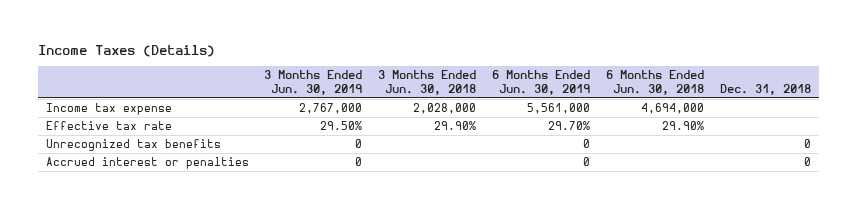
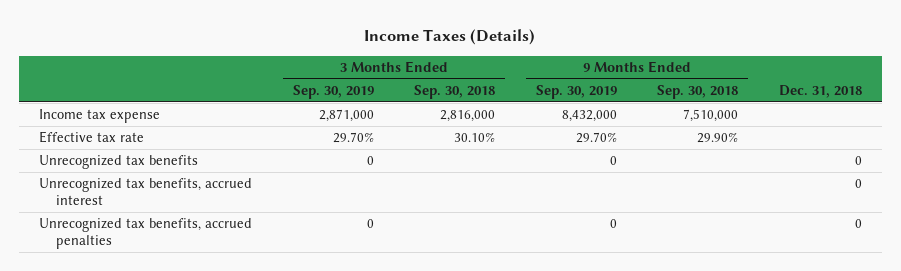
- | 3 Months Ended Jun. 30, 2019 | 3 Months Ended Jun. 30, 2018 | 6 Months Ended Jun. 30, 2019 | 6 Months Ended Jun. 30, 2018 | Dec. 31, 2018
+ | 3 Months Ended Sep. 30, 2019 | 3 Months Ended Sep. 30, 2018 | 9 Months Ended Sep. 30, 2019 | 9 Months Ended Sep. 30, 2018 | Dec. 31, 2018
- Accrued interest or penalties | 0 | | 0 | | 0
+ Unrecognized tax benefits, accrued interest | | | | | 0
+ Unrecognized tax benefits, accrued penalties | 0 | | 0 | | 0

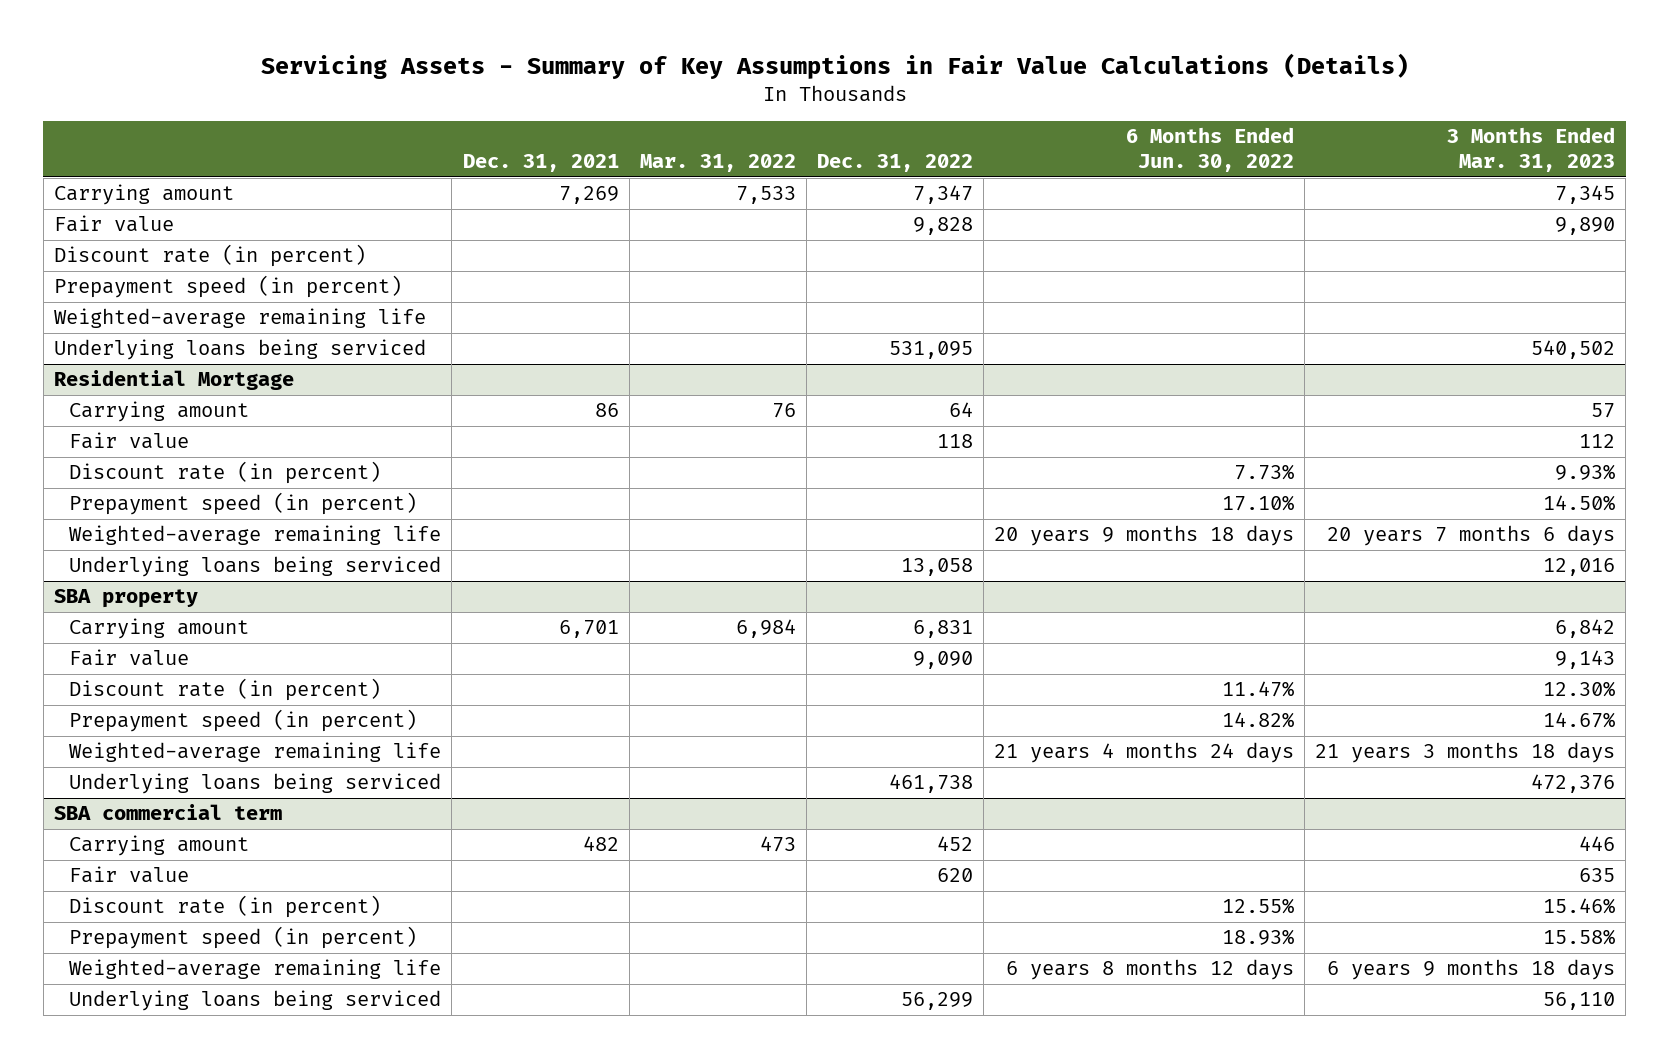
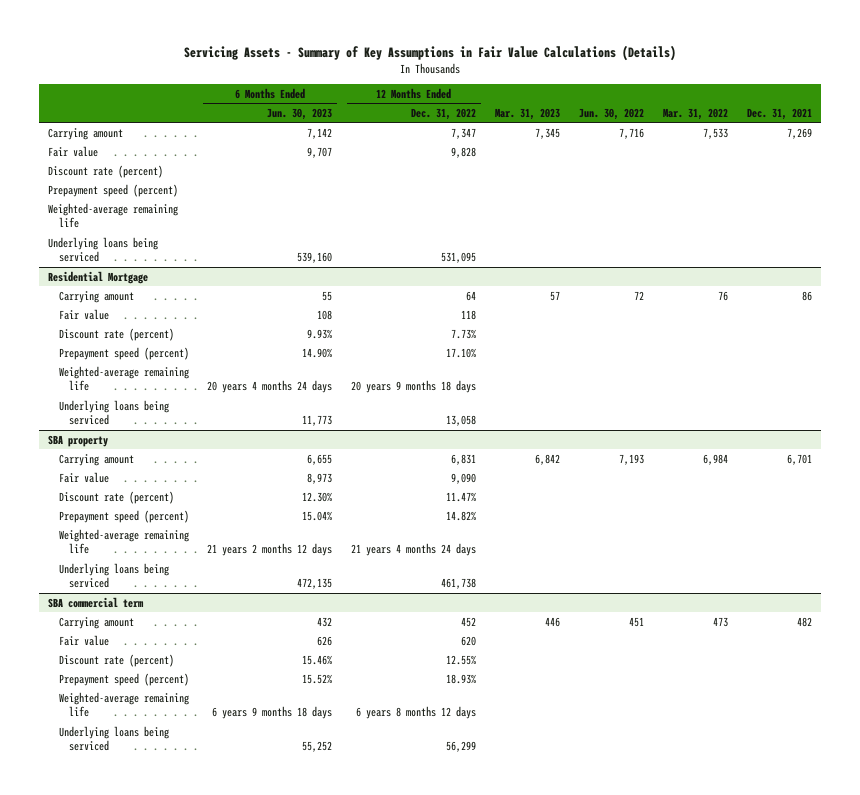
- | Dec. 31, 2021 | Mar. 31, 2022 | Dec. 31, 2022 | 6 Months Ended Jun. 30, 2022 | 3 Months Ended Mar. 31, 2023
+ | 6 Months Ended Jun. 30, 2023 | 12 Months Ended Dec. 31, 2022 | Mar. 31, 2023 | Jun. 30, 2022 | Mar. 31, 2022 | Dec. 31, 2021
- Discount rate (in percent)
- Prepayment speed (in percent)
+ Discount rate (percent)
+ Prepayment speed (percent)
@ Residential Mortgage
- Discount rate (in percent) | | | | 7.73% | 9.93%
- Prepayment speed (in percent) | | | | 17.10% | 14.50%
+ Discount rate (percent) | 9.93% | 7.73% | | | |
+ Prepayment speed (percent) | 14.90% | 17.10% | | | |
@ SBA property
- Discount rate (in percent) | | | | 11.47% | 12.30%
- Prepayment speed (in percent) | | | | 14.82% | 14.67%
+ Discount rate (percent) | 12.30% | 11.47% | | | |
+ Prepayment speed (percent) | 15.04% | 14.82% | | | |
@ SBA commercial term
- Discount rate (in percent) | | | | 12.55% | 15.46%
- Prepayment speed (in percent) | | | | 18.93% | 15.58%
+ Discount rate (percent) | 15.46% | 12.55% | | | |
+ Prepayment speed (percent) | 15.52% | 18.93% | | | |

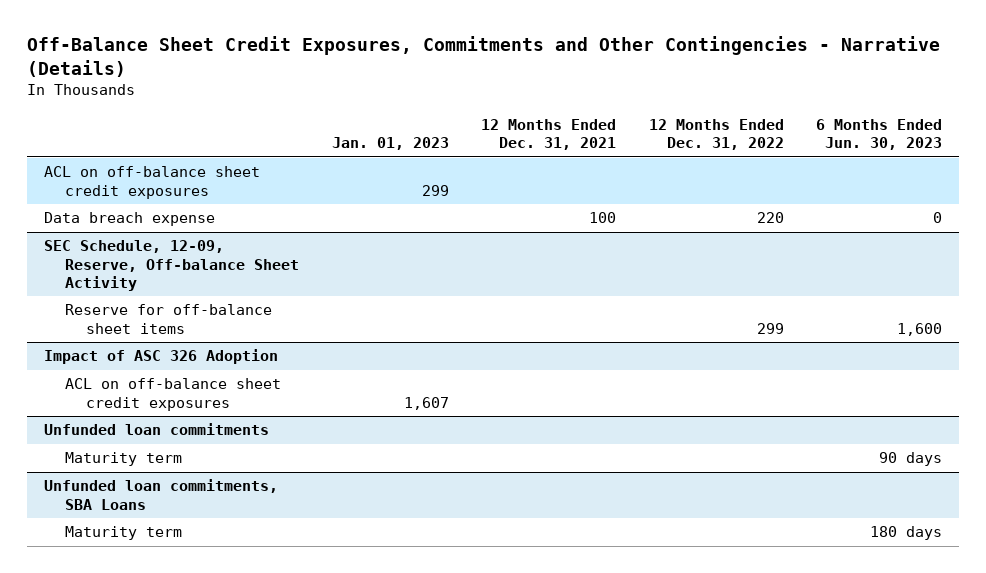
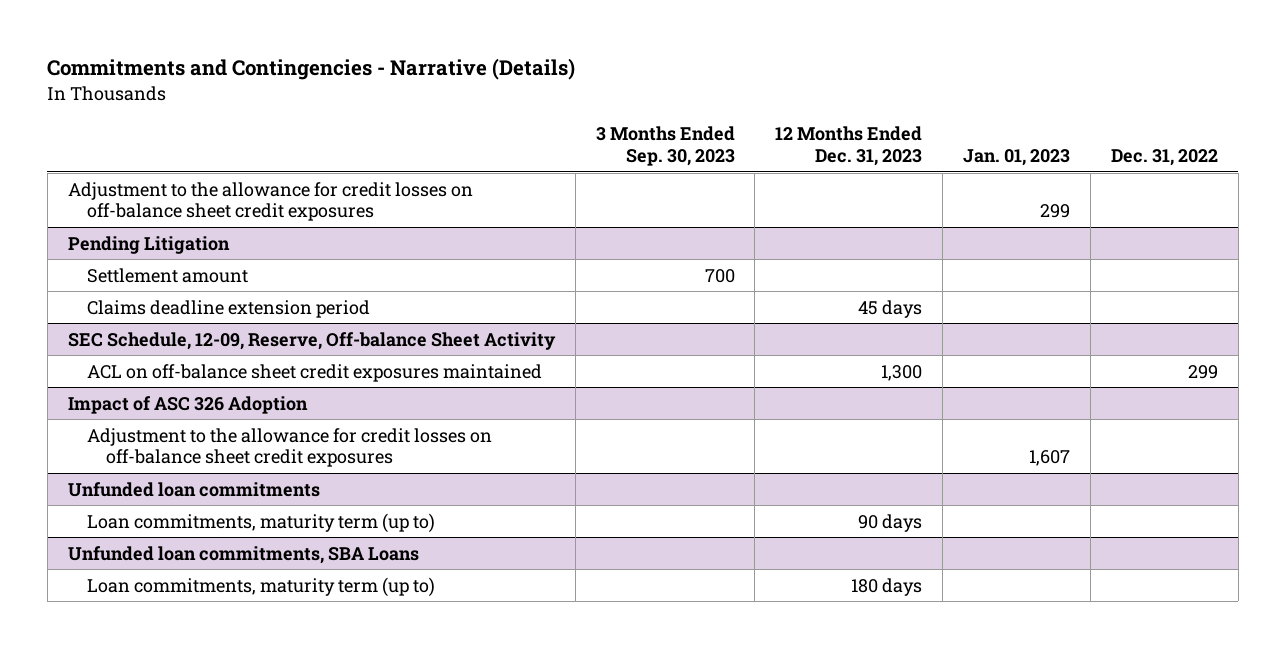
- Off-Balance Sheet Credit Exposures, Commitments and Other Contingencies - Narrative (Details)
+ Commitments and Contingencies - Narrative (Details)
- | Jan. 01, 2023 | 12 Months Ended Dec. 31, 2021 | 12 Months Ended Dec. 31, 2022 | 6 Months Ended Jun. 30, 2023
+ | 3 Months Ended Sep. 30, 2023 | 12 Months Ended Dec. 31, 2023 | Jan. 01, 2023 | Dec. 31, 2022
- ACL on off-balance sheet credit exposures | 299 | | |
- Data breach expense | | 100 | 220 | 0
+ Adjustment to the allowance for credit losses on off-balance sheet credit exposures | | | 299 |
+ Pending Litigation
+ Settlement amount | 700 | | |
+ Claims deadline extension period | | 45 days | |
@ SEC Schedule, 12-09, Reserve, Off-balance Sheet Activity
- Reserve for off-balance sheet items | | | 299 | 1,600
+ ACL on off-balance sheet credit exposures maintained | | 1,300 | | 299
@ Impact of ASC 326 Adoption
- ACL on off-balance sheet credit exposures | 1,607 | | |
+ Adjustment to the allowance for credit losses on off-balance sheet credit exposures | | | 1,607 |
@ Unfunded loan commitments
- Maturity term | | | | 90 days
+ Loan commitments, maturity term (up to) | | 90 days | |
@ Unfunded loan commitments, SBA Loans
- Maturity term | | | | 180 days
+ Loan commitments, maturity term (up to) | | 180 days | |

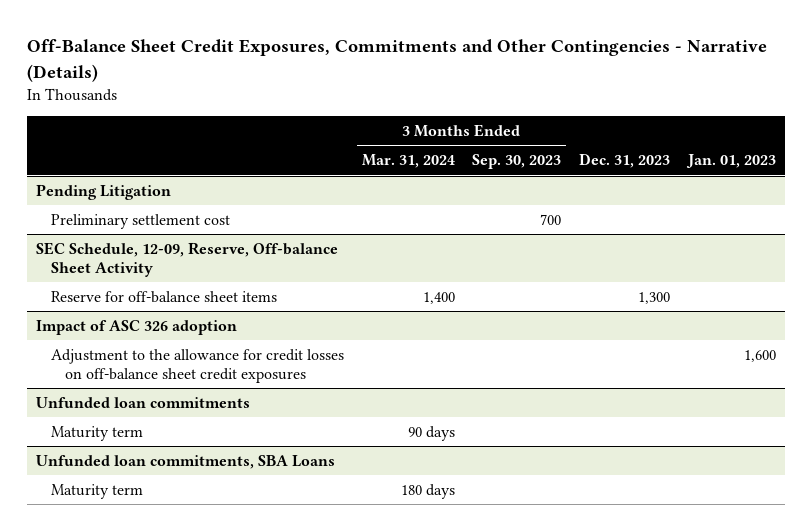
- Commitments and Contingencies - Narrative (Details)
+ Off-Balance Sheet Credit Exposures, Commitments and Other Contingencies - Narrative (Details)
- | 3 Months Ended Sep. 30, 2023 | 12 Months Ended Dec. 31, 2023 | Jan. 01, 2023 | Dec. 31, 2022
+ | 3 Months Ended Mar. 31, 2024 | 3 Months Ended Sep. 30, 2023 | Dec. 31, 2023 | Jan. 01, 2023
- Adjustment to the allowance for credit losses on off-balance sheet credit exposures | | | 299 |
@ Pending Litigation
- Settlement amount | 700 | | |
- Claims deadline extension period | | 45 days | |
+ Preliminary settlement cost | | 700 | |
@ SEC Schedule, 12-09, Reserve, Off-balance Sheet Activity
- ACL on off-balance sheet credit exposures maintained | | 1,300 | | 299
- Impact of ASC 326 Adoption
- Adjustment to the allowance for credit losses on off-balance sheet credit exposures | | | 1,607 |
@ SEC Schedule, 12-09, Reserve, Off-balance Sheet Activity
+ Reserve for off-balance sheet items | 1,400 | | 1,300 |
+ Impact of ASC 326 adoption
+ Adjustment to the allowance for credit losses on off-balance sheet credit exposures | | | | 1,600
@ Unfunded loan commitments
- Loan commitments, maturity term (up to) | | 90 days | |
+ Maturity term | 90 days | | |
@ Unfunded loan commitments, SBA Loans
- Loan commitments, maturity term (up to) | | 180 days | |
+ Maturity term | 180 days | | |

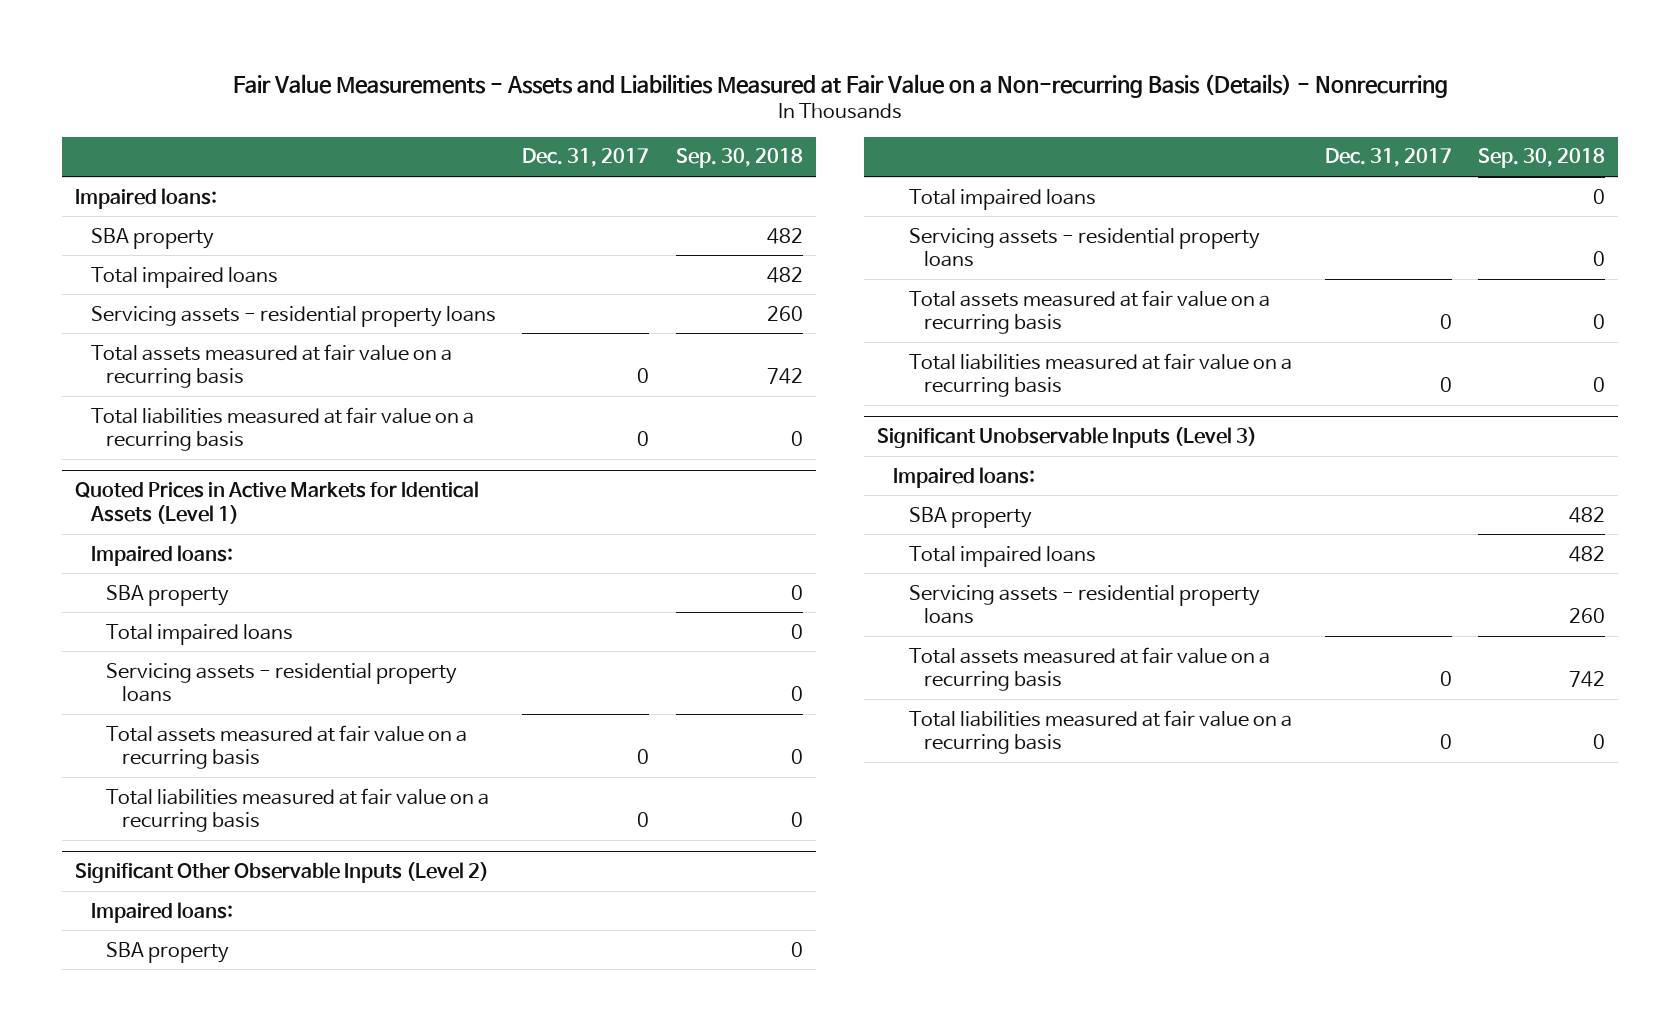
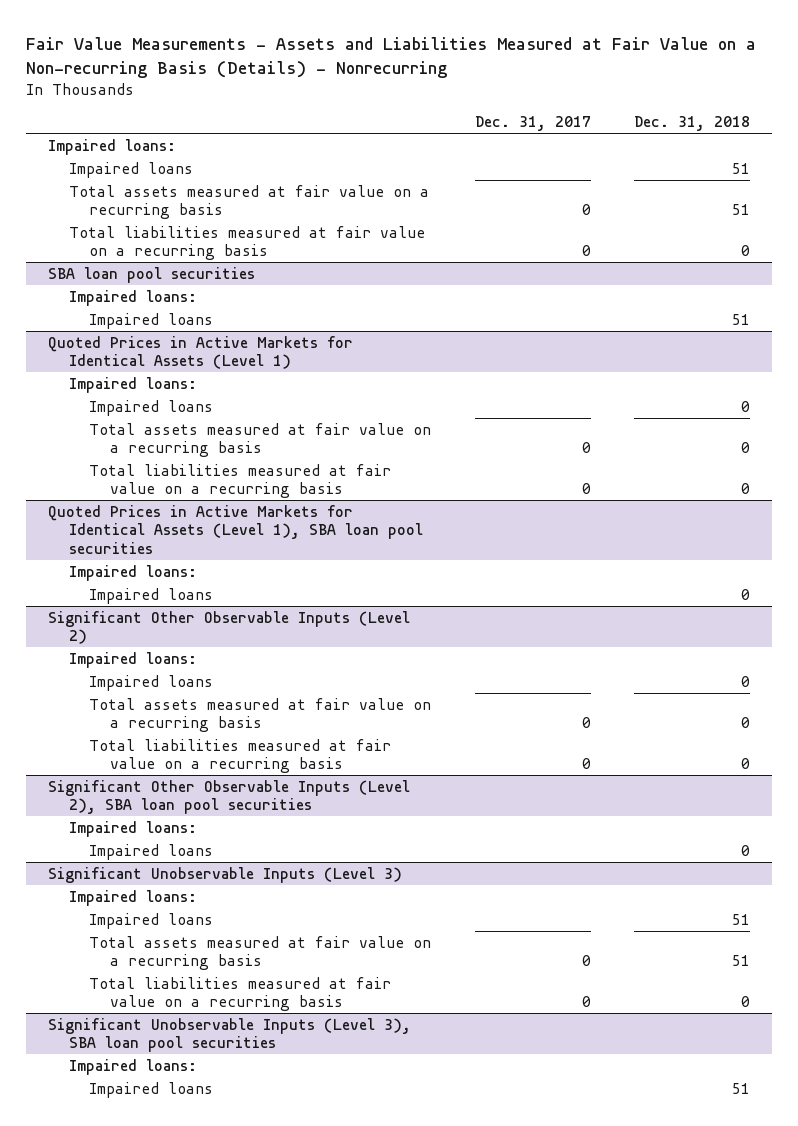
- | Dec. 31, 2017 | Sep. 30, 2018
+ | Dec. 31, 2017 | Dec. 31, 2018
- SBA property | | 482
- Total impaired loans | | 482
- Servicing assets - residential property loans | | 260
+ Impaired loans | | 51
+ SBA loan pool securities
+ Impaired loans:
+ Impaired loans | | 51
@ Quoted Prices in Active Markets for Identical Assets (Level 1)
- SBA property | | 0
- Total impaired loans | | 0
- Servicing assets - residential property loans | | 0
+ Impaired loans | | 0
+ Quoted Prices in Active Markets for Identical Assets (Level 1), SBA loan pool securities
+ Impaired loans:
+ Impaired loans | | 0
@ Significant Other Observable Inputs (Level 2)
- SBA property | | 0
- Total impaired loans | | 0
- Servicing assets - residential property loans | | 0
+ Impaired loans | | 0
+ Significant Other Observable Inputs (Level 2), SBA loan pool securities
+ Impaired loans:
+ Impaired loans | | 0
@ Significant Unobservable Inputs (Level 3)
- SBA property | | 482
- Total impaired loans | | 482
- Servicing assets - residential property loans | | 260
+ Impaired loans | | 51
+ Significant Unobservable Inputs (Level 3), SBA loan pool securities
+ Impaired loans:
+ Impaired loans | | 51

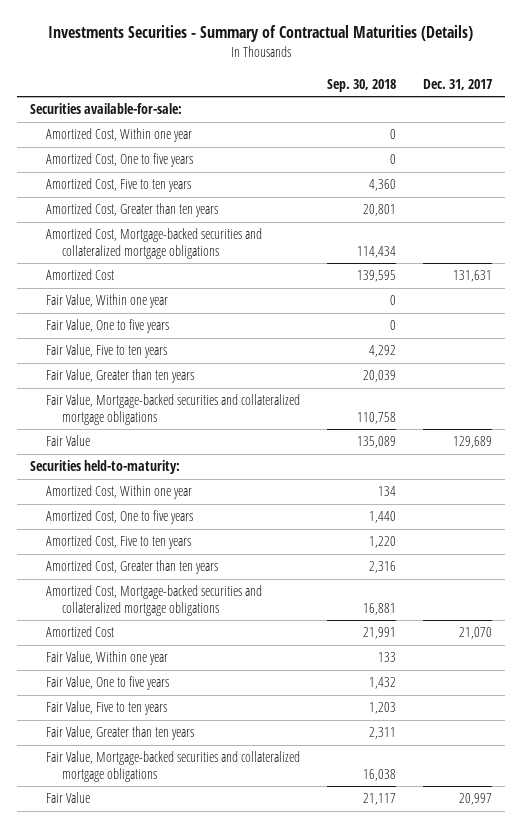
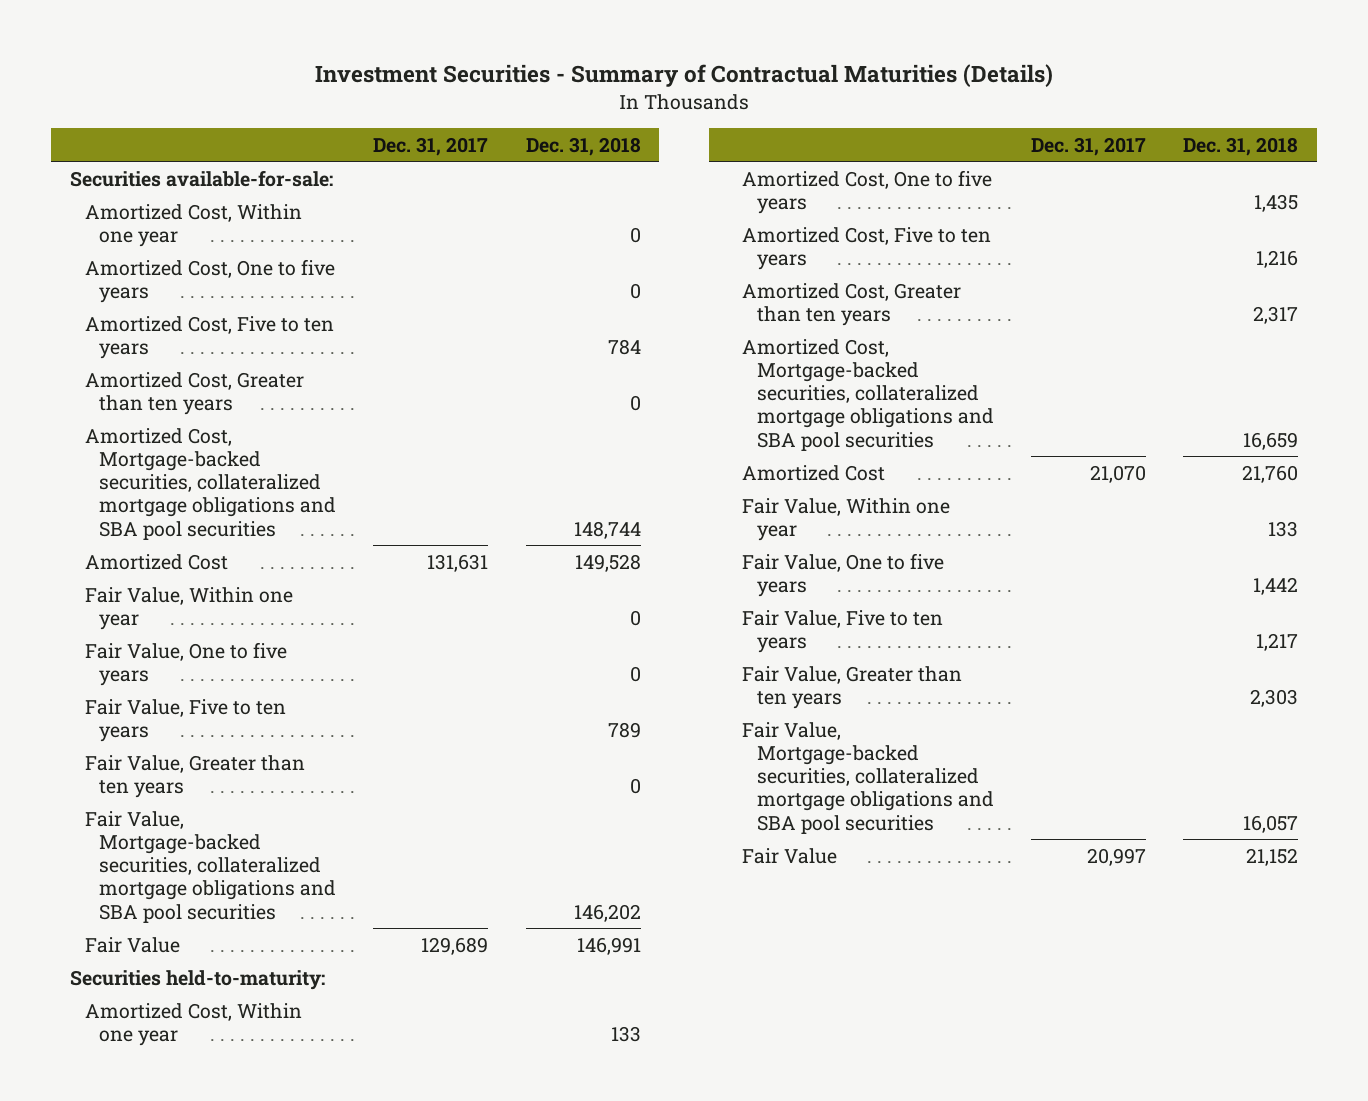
- Investments Securities - Summary of Contractual Maturities (Details)
+ Investment Securities - Summary of Contractual Maturities (Details)
- | Sep. 30, 2018 | Dec. 31, 2017
+ | Dec. 31, 2017 | Dec. 31, 2018
- Amortized Cost, Mortgage-backed securities and collateralized mortgage obligations | 114,434 |
+ Amortized Cost, Mortgage-backed securities, collateralized mortgage obligations and SBA pool securities | | 148,744
- Fair Value, Mortgage-backed securities and collateralized mortgage obligations | 110,758 |
+ Fair Value, Mortgage-backed securities, collateralized mortgage obligations and SBA pool securities | | 146,202
- Amortized Cost, Mortgage-backed securities and collateralized mortgage obligations | 16,881 |
+ Amortized Cost, Mortgage-backed securities, collateralized mortgage obligations and SBA pool securities | | 16,659
- Fair Value, Mortgage-backed securities and collateralized mortgage obligations | 16,038 |
+ Fair Value, Mortgage-backed securities, collateralized mortgage obligations and SBA pool securities | | 16,057

